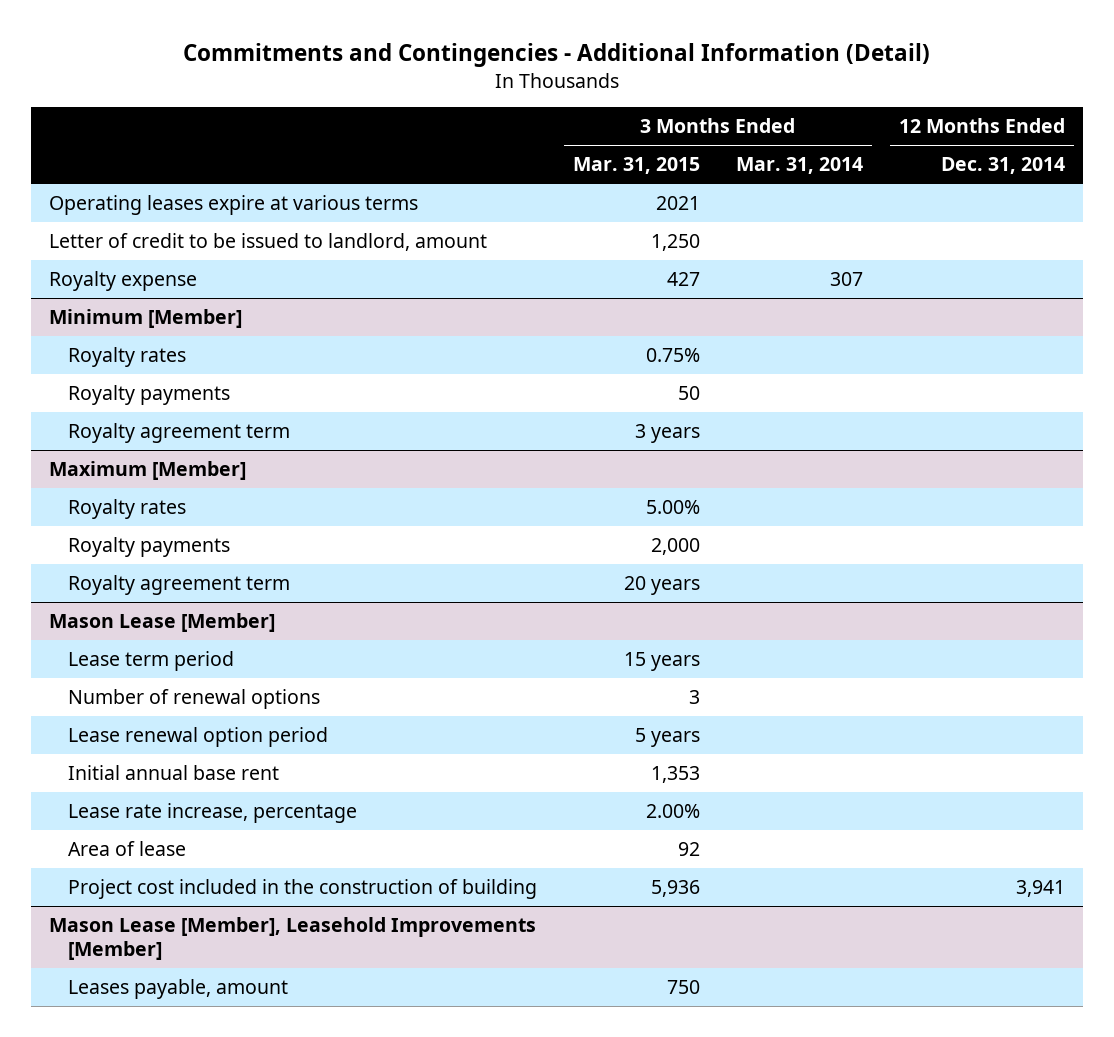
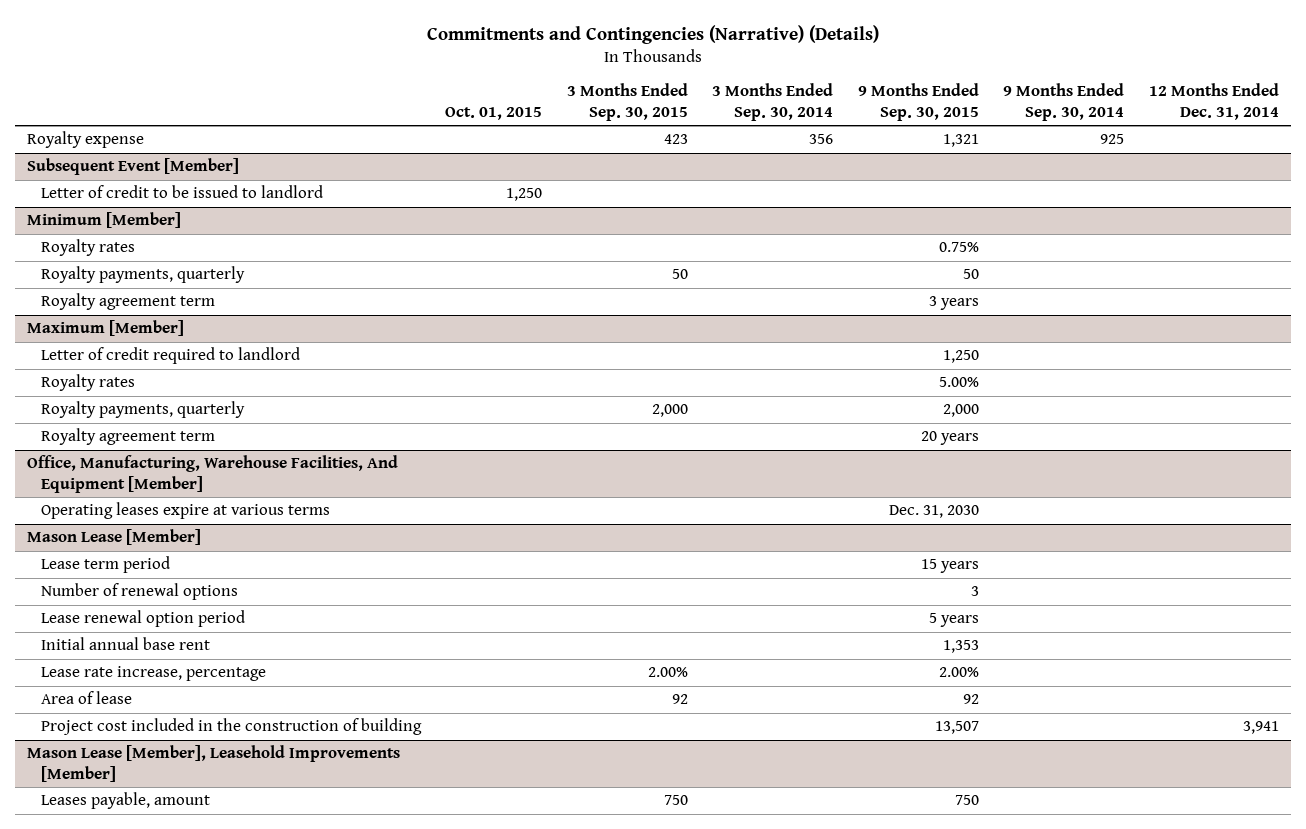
- Commitments and Contingencies - Additional Information (Detail)
+ Commitments and Contingencies (Narrative) (Details)
- | 3 Months Ended Mar. 31, 2015 | 3 Months Ended Mar. 31, 2014 | 12 Months Ended Dec. 31, 2014
+ | Oct. 01, 2015 | 3 Months Ended Sep. 30, 2015 | 3 Months Ended Sep. 30, 2014 | 9 Months Ended Sep. 30, 2015 | 9 Months Ended Sep. 30, 2014 | 12 Months Ended Dec. 31, 2014
- Operating leases expire at various terms | 2021 | |
- Letter of credit to be issued to landlord, amount | 1,250 | |
+ Subsequent Event [Member]
+ Letter of credit to be issued to landlord | 1,250 | | | | |
@ Minimum [Member]
- Royalty payments | 50 | |
+ Royalty payments, quarterly | | 50 | | 50 | |
@ Maximum [Member]
+ Letter of credit required to landlord | | | | 1,250 | |
- Royalty payments | 2,000 | |
+ Royalty payments, quarterly | | 2,000 | | 2,000 | |
+ Office, Manufacturing, Warehouse Facilities, And Equipment [Member]
+ Operating leases expire at various terms | | | | Dec. 31, 2030 | |

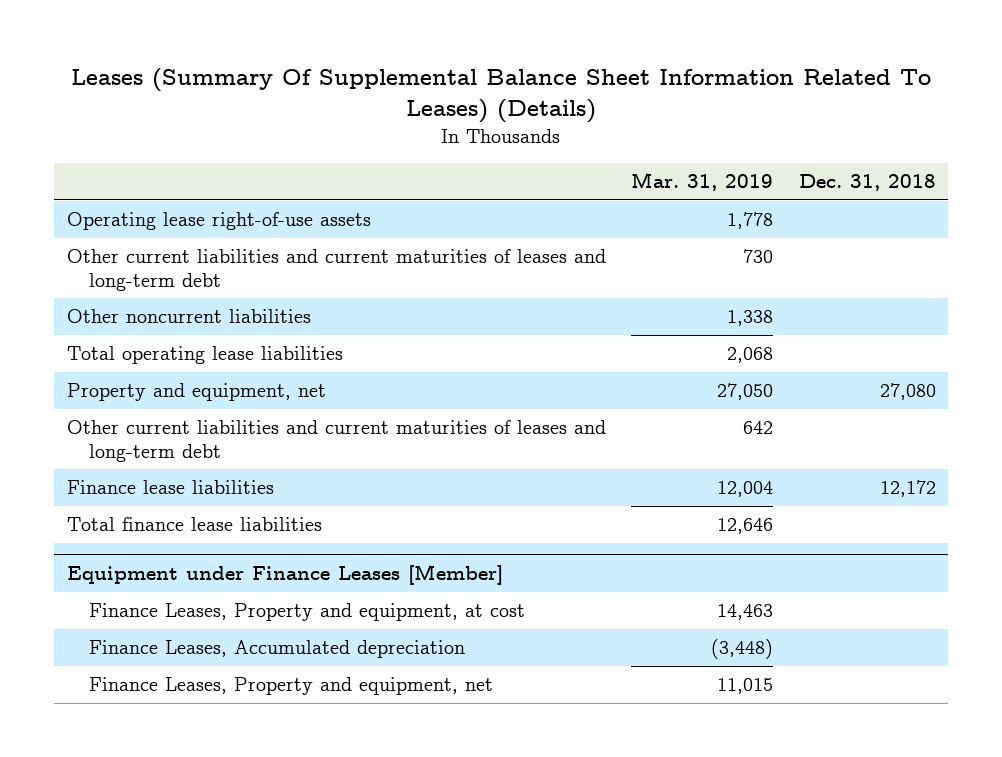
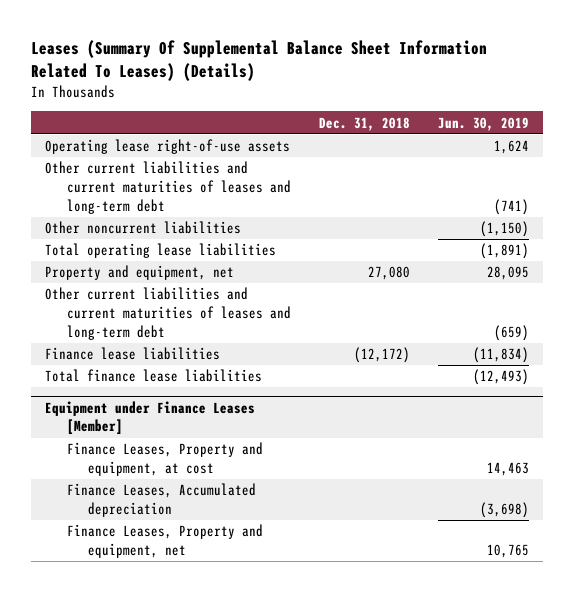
- | Mar. 31, 2019 | Dec. 31, 2018
+ | Dec. 31, 2018 | Jun. 30, 2019
- Finance lease liabilities | 12,004 | 12,172
+ Finance lease liabilities | (12,172) | (11,834)

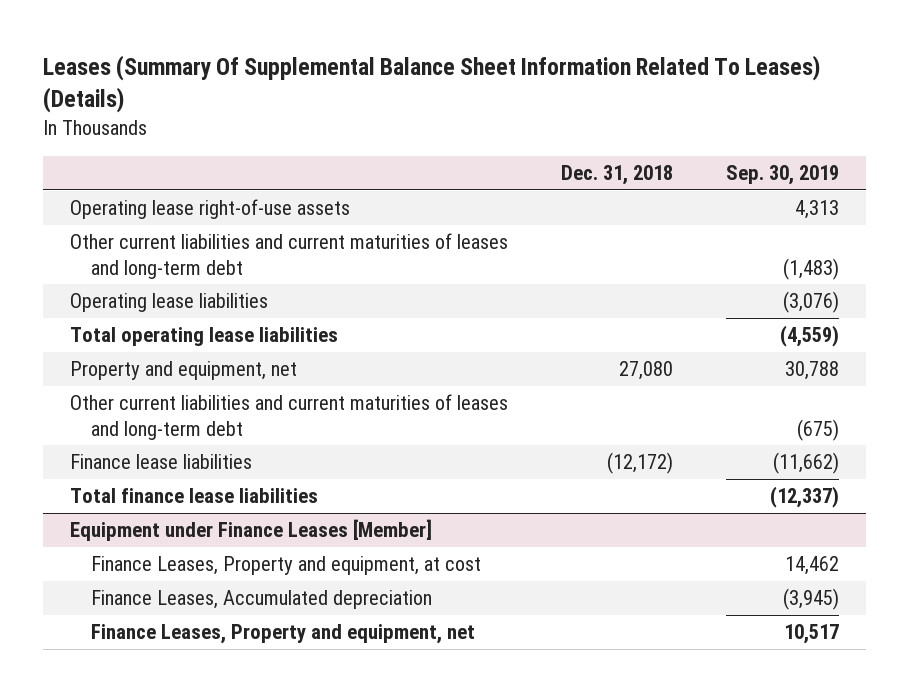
- | Dec. 31, 2018 | Jun. 30, 2019
+ | Dec. 31, 2018 | Sep. 30, 2019
- Other noncurrent liabilities | | (1,150)
+ Operating lease liabilities | | (3,076)

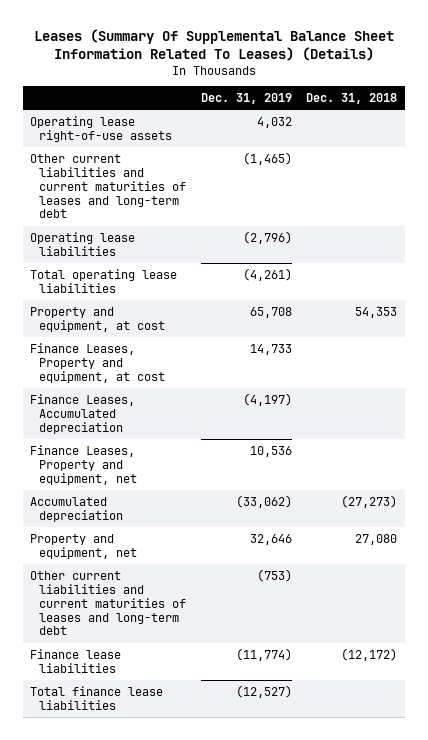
- | Dec. 31, 2018 | Sep. 30, 2019
+ | Dec. 31, 2019 | Dec. 31, 2018
+ Property and equipment, at cost | 65,708 | 54,353
+ Finance Leases, Property and equipment, at cost | 14,733 |
+ Finance Leases, Accumulated depreciation | (4,197) |
+ Finance Leases, Property and equipment, net | 10,536 |
+ Accumulated depreciation | (33,062) | (27,273)
- Equipment under Finance Leases [Member]
- Finance Leases, Property and equipment, at cost | | 14,462
- Finance Leases, Accumulated depreciation | | (3,945)
- Finance Leases, Property and equipment, net | | 10,517

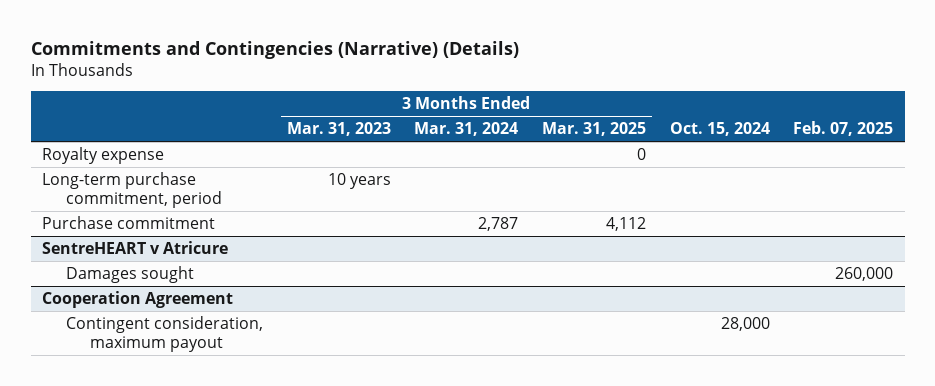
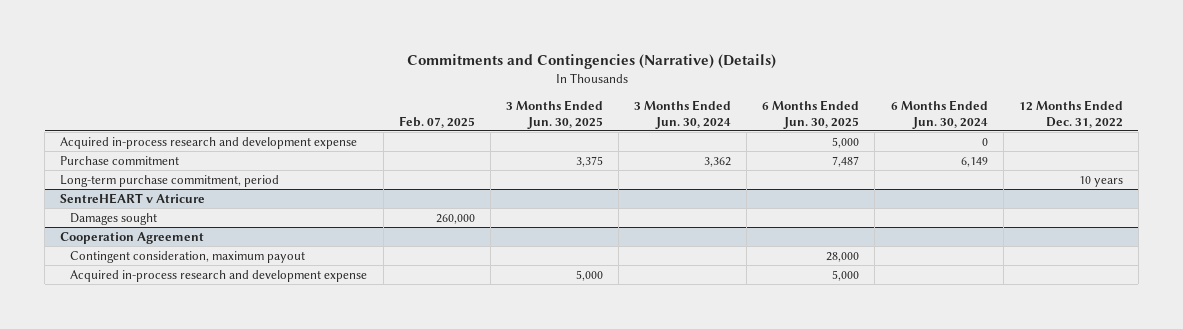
- | 3 Months Ended Mar. 31, 2023 | 3 Months Ended Mar. 31, 2024 | 3 Months Ended Mar. 31, 2025 | Oct. 15, 2024 | Feb. 07, 2025
+ | Feb. 07, 2025 | 3 Months Ended Jun. 30, 2025 | 3 Months Ended Jun. 30, 2024 | 6 Months Ended Jun. 30, 2025 | 6 Months Ended Jun. 30, 2024 | 12 Months Ended Dec. 31, 2022
- Royalty expense | | | 0 | |
+ Acquired in-process research and development expense | | | | 5,000 | 0 |
moved down: Long-term purchase commitment, period | | | | | | 10 years
@ Cooperation Agreement
+ Acquired in-process research and development expense | | 5,000 | | 5,000 | |

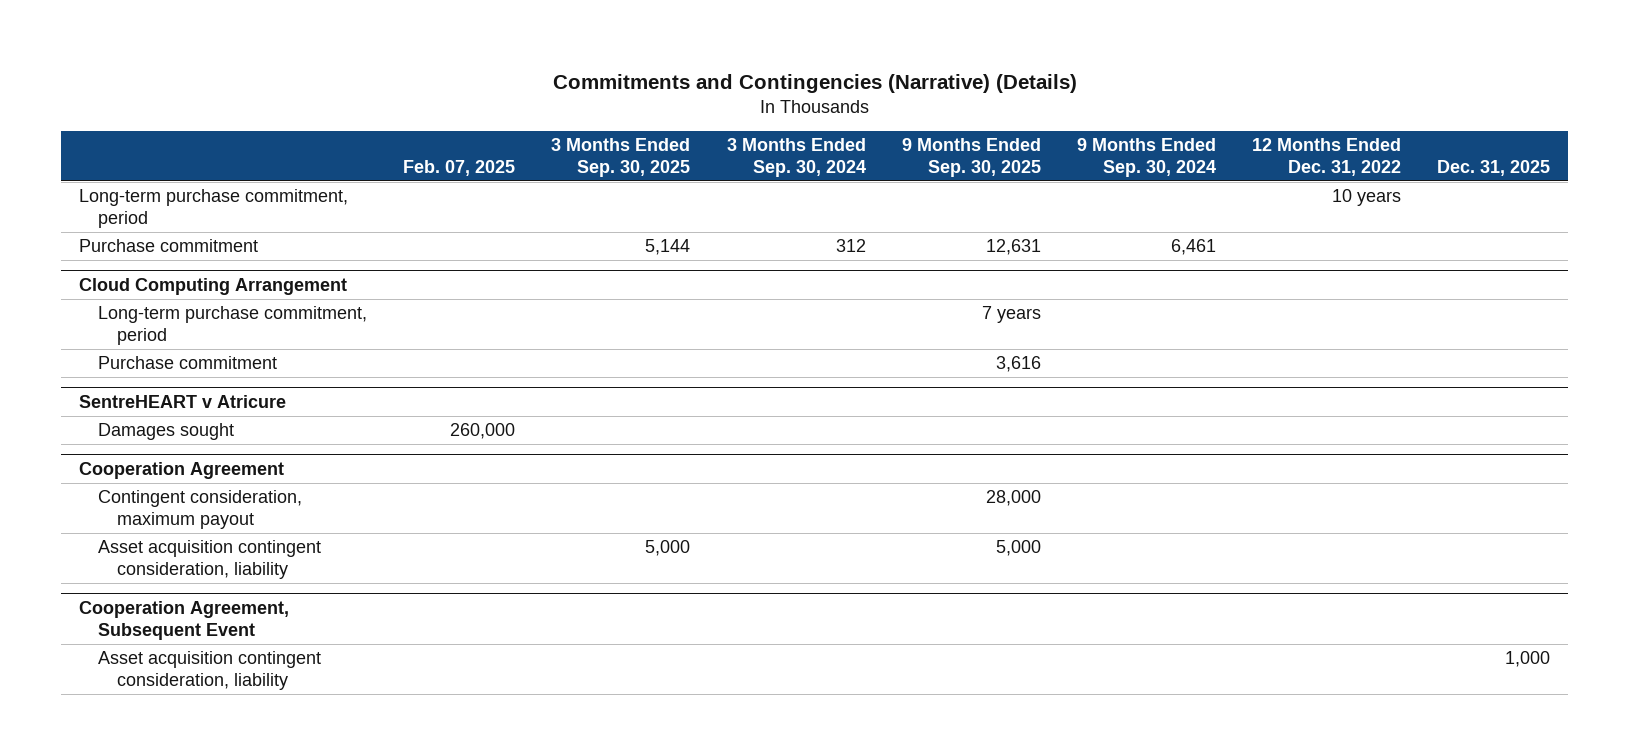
- | Feb. 07, 2025 | 3 Months Ended Jun. 30, 2025 | 3 Months Ended Jun. 30, 2024 | 6 Months Ended Jun. 30, 2025 | 6 Months Ended Jun. 30, 2024 | 12 Months Ended Dec. 31, 2022
+ | Feb. 07, 2025 | 3 Months Ended Sep. 30, 2025 | 3 Months Ended Sep. 30, 2024 | 9 Months Ended Sep. 30, 2025 | 9 Months Ended Sep. 30, 2024 | 12 Months Ended Dec. 31, 2022 | Dec. 31, 2025
- Acquired in-process research and development expense | | | | 5,000 | 0 |
moved down: Purchase commitment | | 5,144 | 312 | 12,631 | 6,461 | |
+ Cloud Computing Arrangement
+ Long-term purchase commitment, period | | | | 7 years | | |
+ Purchase commitment | | | | 3,616 | | |
@ Cooperation Agreement
- Acquired in-process research and development expense | | 5,000 | | 5,000 | |
+ Asset acquisition contingent consideration, liability | | 5,000 | | 5,000 | | |
+ Cooperation Agreement, Subsequent Event
+ Asset acquisition contingent consideration, liability | | | | | | | 1,000

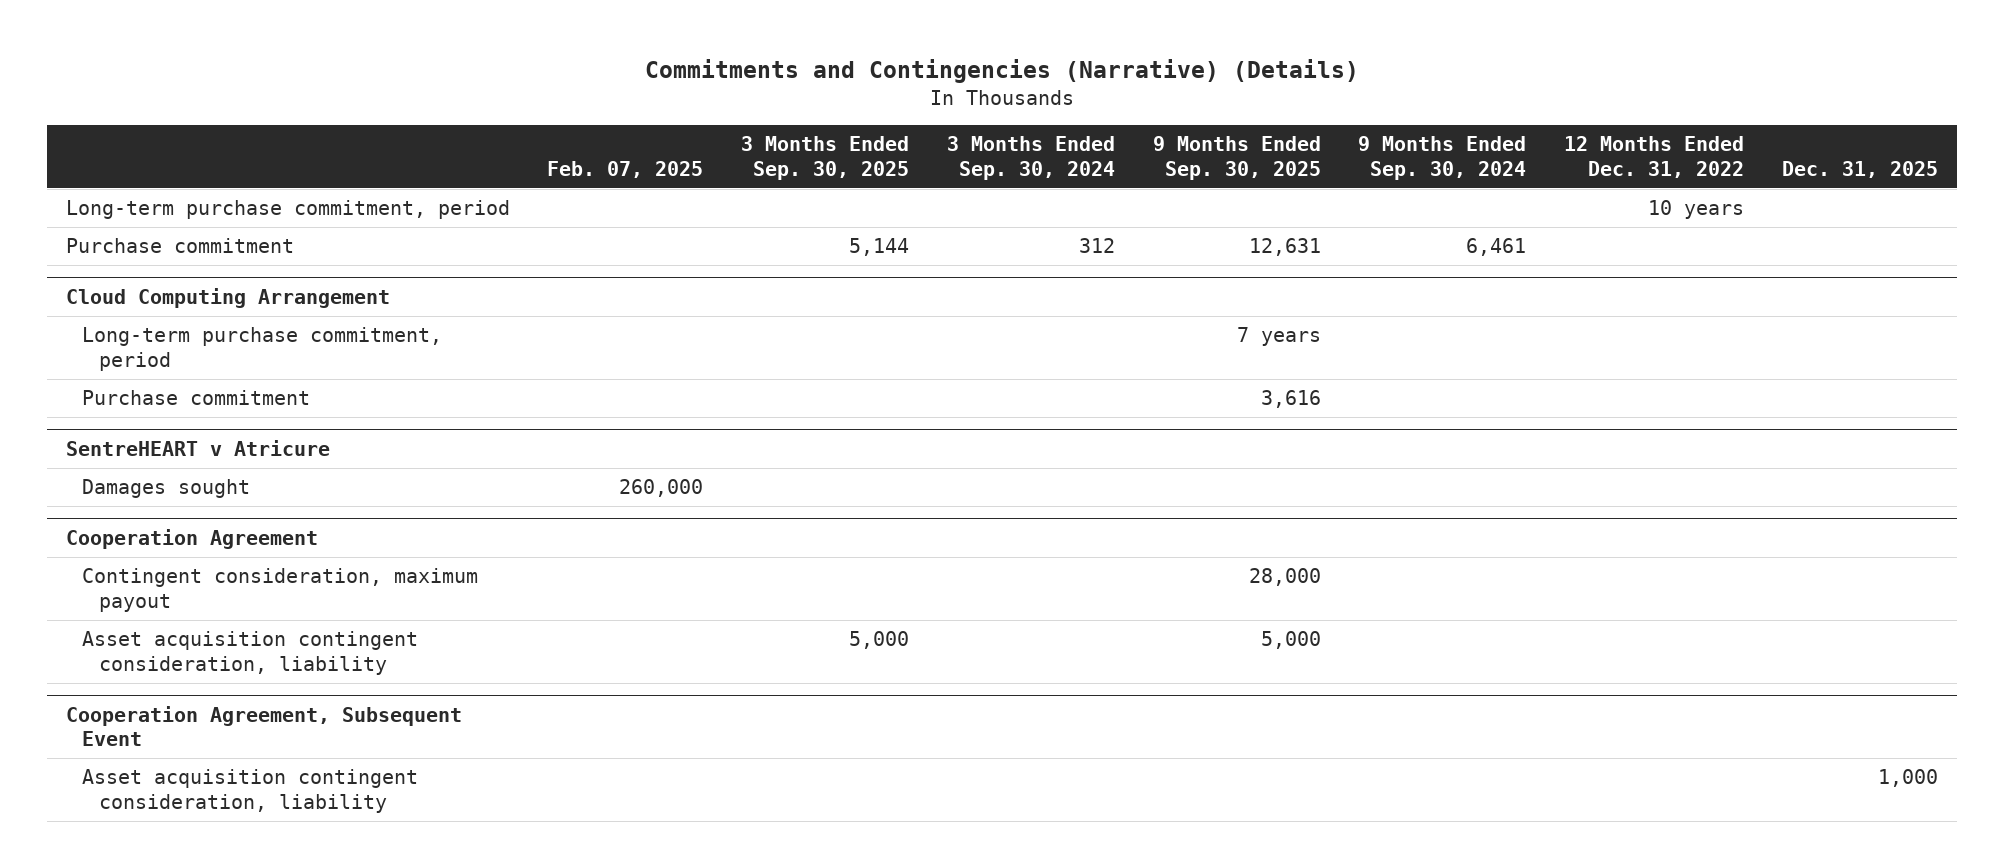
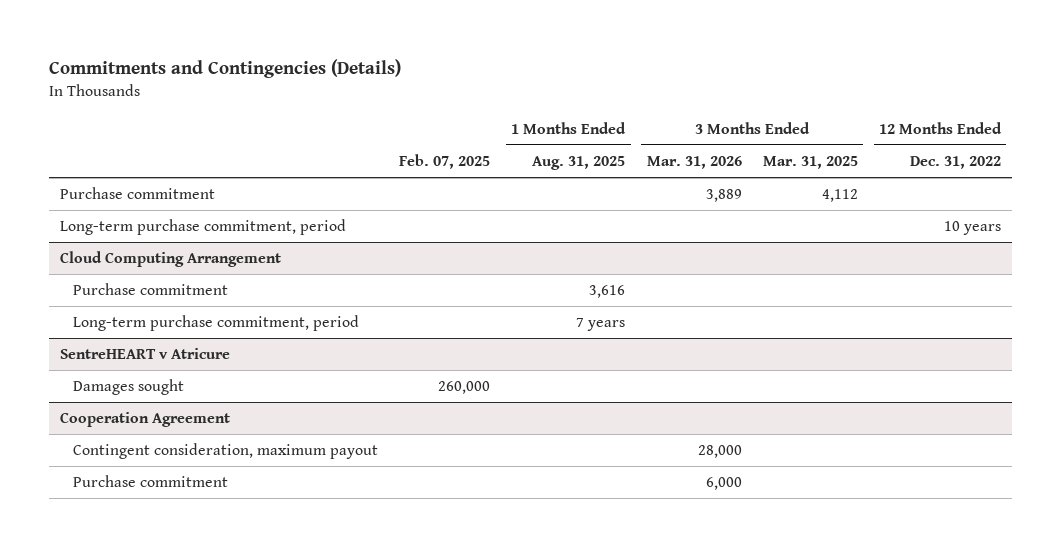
- Commitments and Contingencies (Narrative) (Details)
+ Commitments and Contingencies (Details)
- | Feb. 07, 2025 | 3 Months Ended Sep. 30, 2025 | 3 Months Ended Sep. 30, 2024 | 9 Months Ended Sep. 30, 2025 | 9 Months Ended Sep. 30, 2024 | 12 Months Ended Dec. 31, 2022 | Dec. 31, 2025
+ | Feb. 07, 2025 | 1 Months Ended Aug. 31, 2025 | 3 Months Ended Mar. 31, 2026 | 3 Months Ended Mar. 31, 2025 | 12 Months Ended Dec. 31, 2022
moved down: Long-term purchase commitment, period | | | | | 10 years
@ Cloud Computing Arrangement
moved down: Long-term purchase commitment, period | | 7 years | | |
@ Cooperation Agreement
- Asset acquisition contingent consideration, liability | | 5,000 | | 5,000 | | |
- Cooperation Agreement, Subsequent Event
- Asset acquisition contingent consideration, liability | | | | | | | 1,000
@ Cooperation Agreement
+ Purchase commitment | | | 6,000 | |

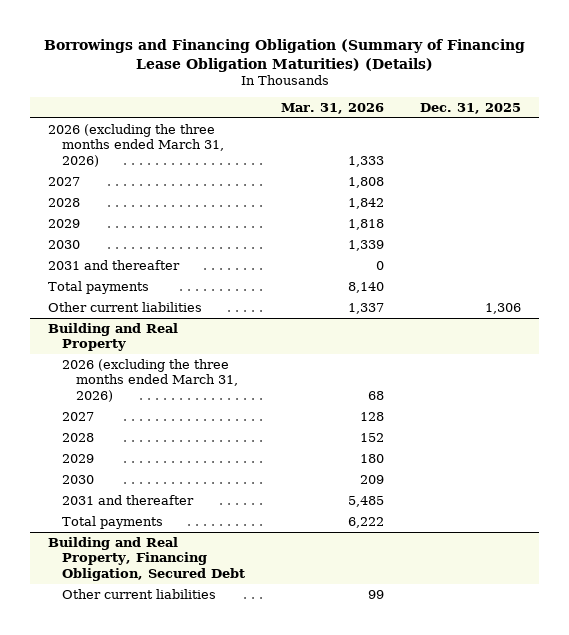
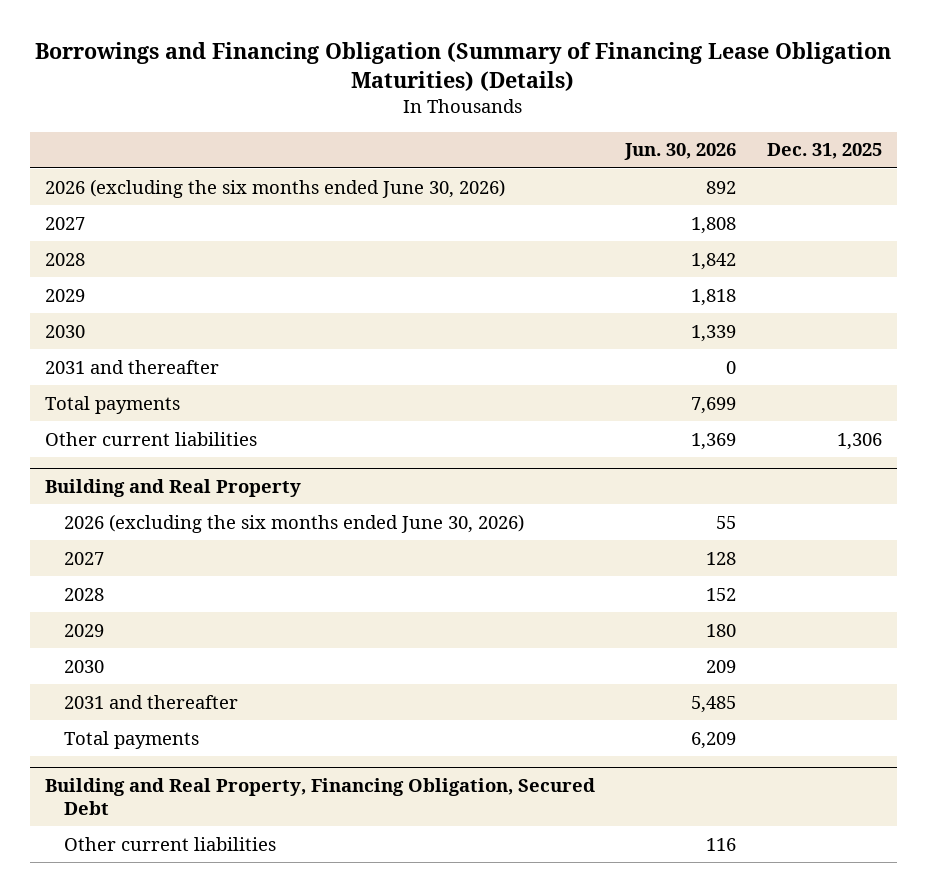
- | Mar. 31, 2026 | Dec. 31, 2025
+ | Jun. 30, 2026 | Dec. 31, 2025
- 2026 (excluding the three months ended March 31, 2026) | 1,333 |
+ 2026 (excluding the six months ended June 30, 2026) | 892 |
@ Building and Real Property
- 2026 (excluding the three months ended March 31, 2026) | 68 |
+ 2026 (excluding the six months ended June 30, 2026) | 55 |

